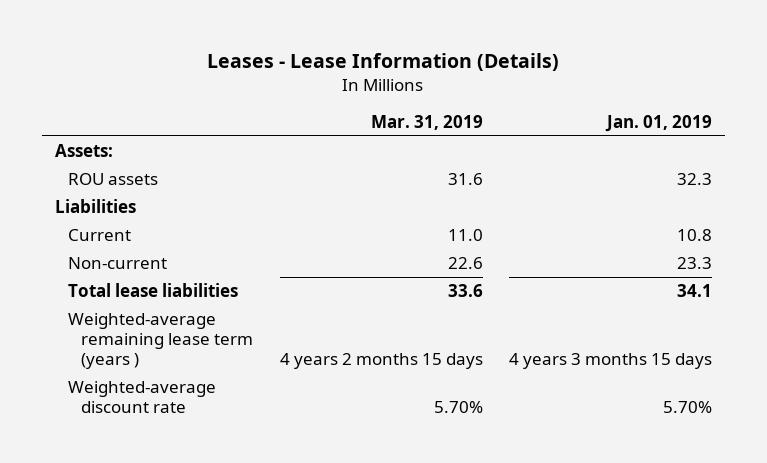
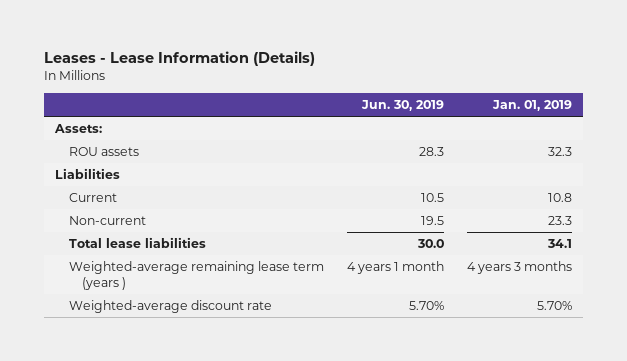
- | Mar. 31, 2019 | Jan. 01, 2019
+ | Jun. 30, 2019 | Jan. 01, 2019
- Weighted-average remaining lease term (years ) | 4 years 2 months 15 days | 4 years 3 months 15 days
+ Weighted-average remaining lease term (years ) | 4 years 1 month | 4 years 3 months

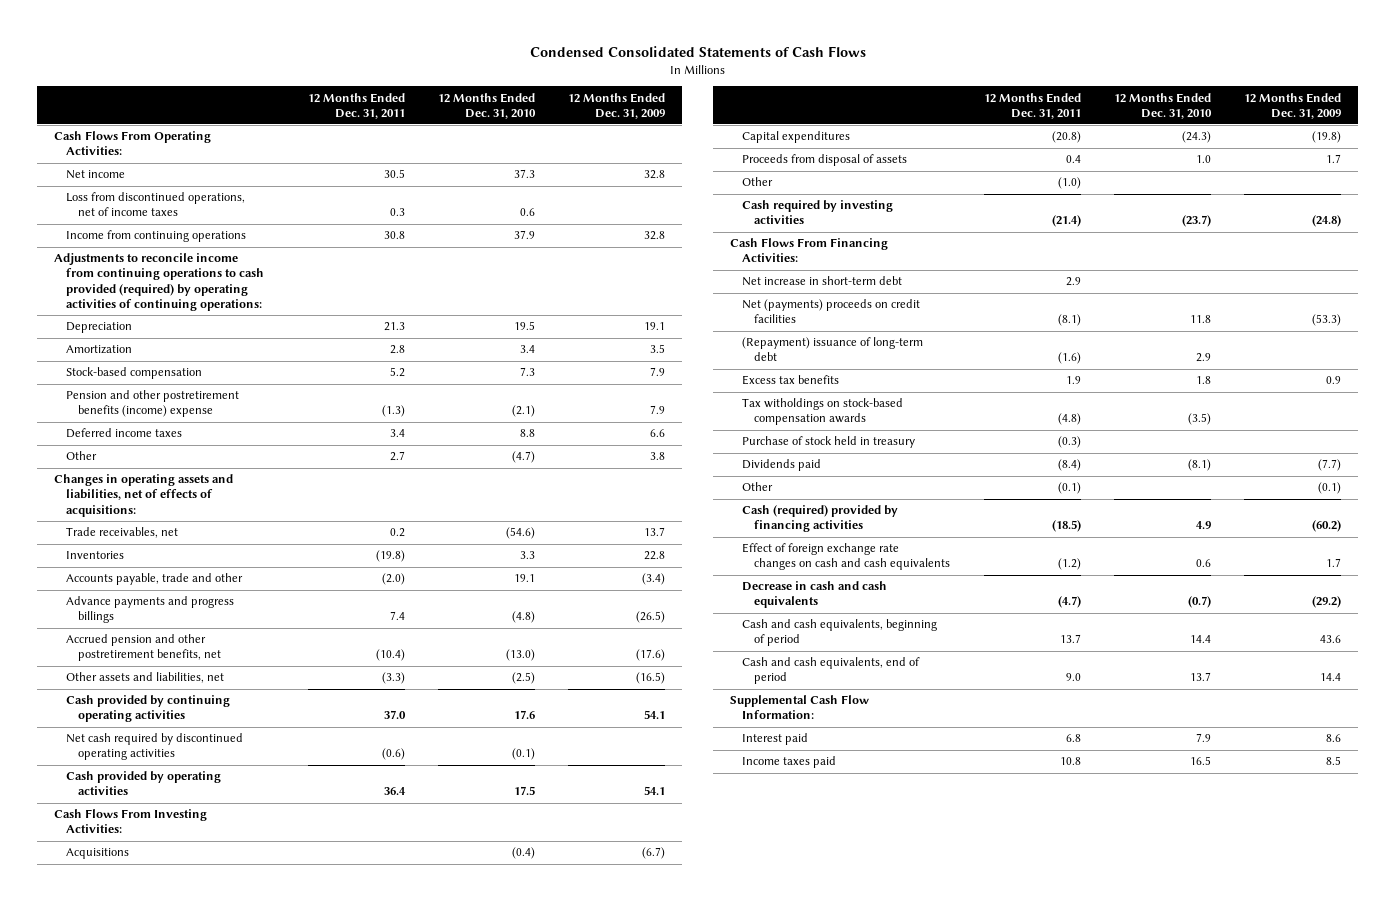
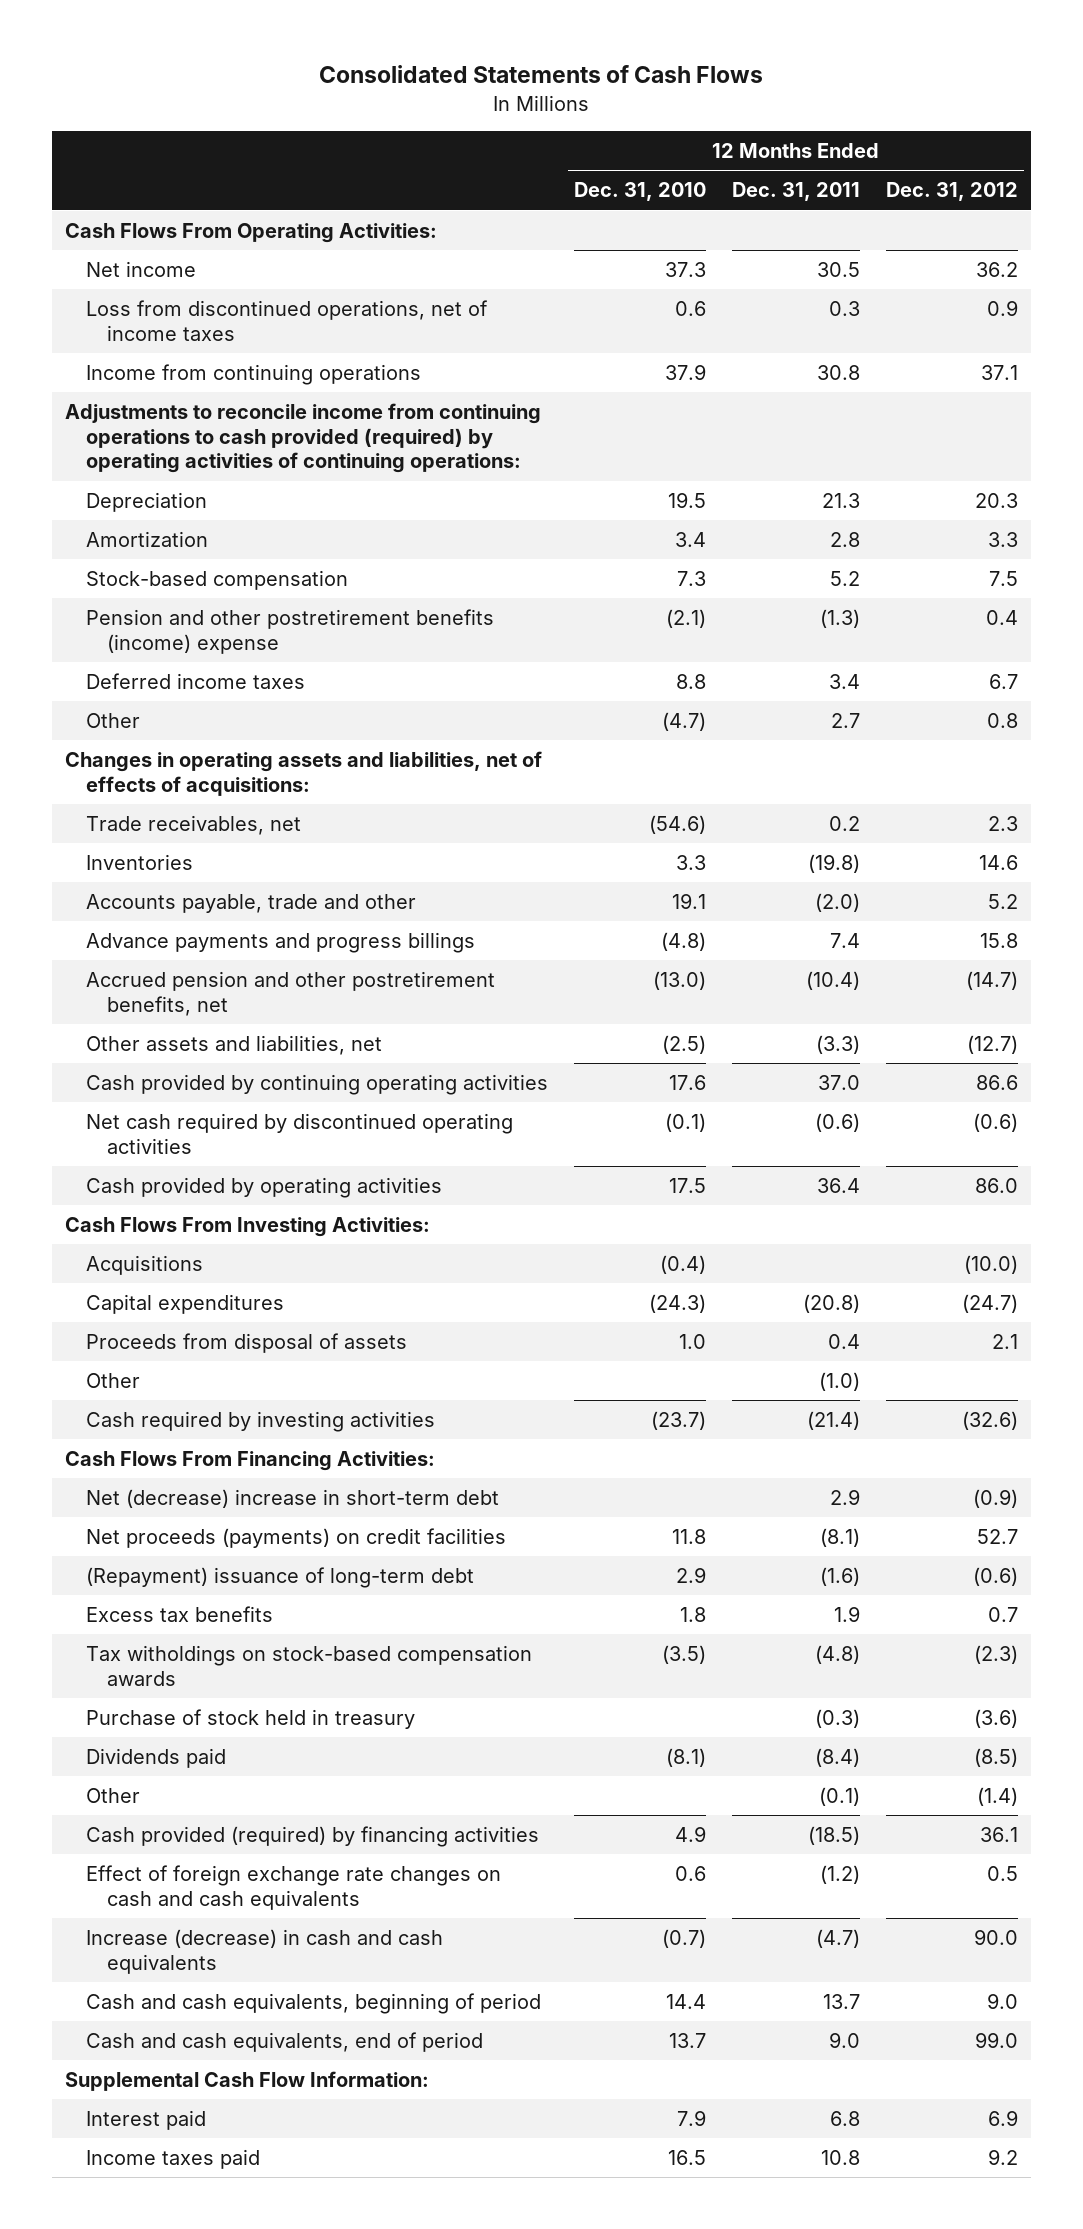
- Condensed Consolidated Statements of Cash Flows
+ Consolidated Statements of Cash Flows
- | 12 Months Ended Dec. 31, 2011 | 12 Months Ended Dec. 31, 2010 | 12 Months Ended Dec. 31, 2009
+ | 12 Months Ended Dec. 31, 2010 | 12 Months Ended Dec. 31, 2011 | 12 Months Ended Dec. 31, 2012
- Net increase in short-term debt | 2.9 | |
- Net (payments) proceeds on credit facilities | (8.1) | 11.8 | (53.3)
+ Net (decrease) increase in short-term debt | | 2.9 | (0.9)
+ Net proceeds (payments) on credit facilities | 11.8 | (8.1) | 52.7
- Cash (required) provided by financing activities | (18.5) | 4.9 | (60.2)
+ Cash provided (required) by financing activities | 4.9 | (18.5) | 36.1
- Decrease in cash and cash equivalents | (4.7) | (0.7) | (29.2)
+ Increase (decrease) in cash and cash equivalents | (0.7) | (4.7) | 90.0

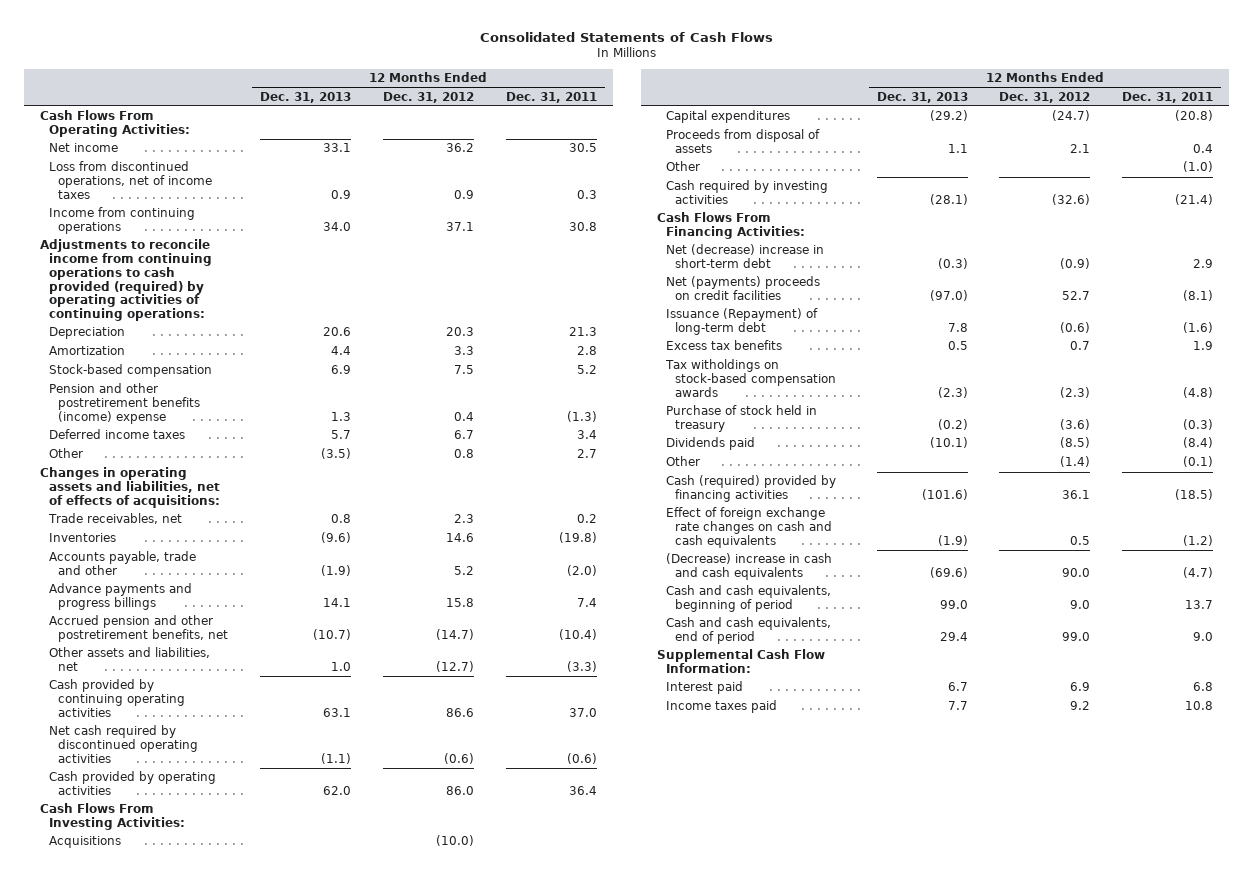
- | 12 Months Ended Dec. 31, 2010 | 12 Months Ended Dec. 31, 2011 | 12 Months Ended Dec. 31, 2012
+ | 12 Months Ended Dec. 31, 2013 | 12 Months Ended Dec. 31, 2012 | 12 Months Ended Dec. 31, 2011
- Net proceeds (payments) on credit facilities | 11.8 | (8.1) | 52.7
- (Repayment) issuance of long-term debt | 2.9 | (1.6) | (0.6)
+ Net (payments) proceeds on credit facilities | (97.0) | 52.7 | (8.1)
+ Issuance (Repayment) of long-term debt | 7.8 | (0.6) | (1.6)
- Cash provided (required) by financing activities | 4.9 | (18.5) | 36.1
+ Cash (required) provided by financing activities | (101.6) | 36.1 | (18.5)
- Increase (decrease) in cash and cash equivalents | (0.7) | (4.7) | 90.0
+ (Decrease) increase in cash and cash equivalents | (69.6) | 90.0 | (4.7)

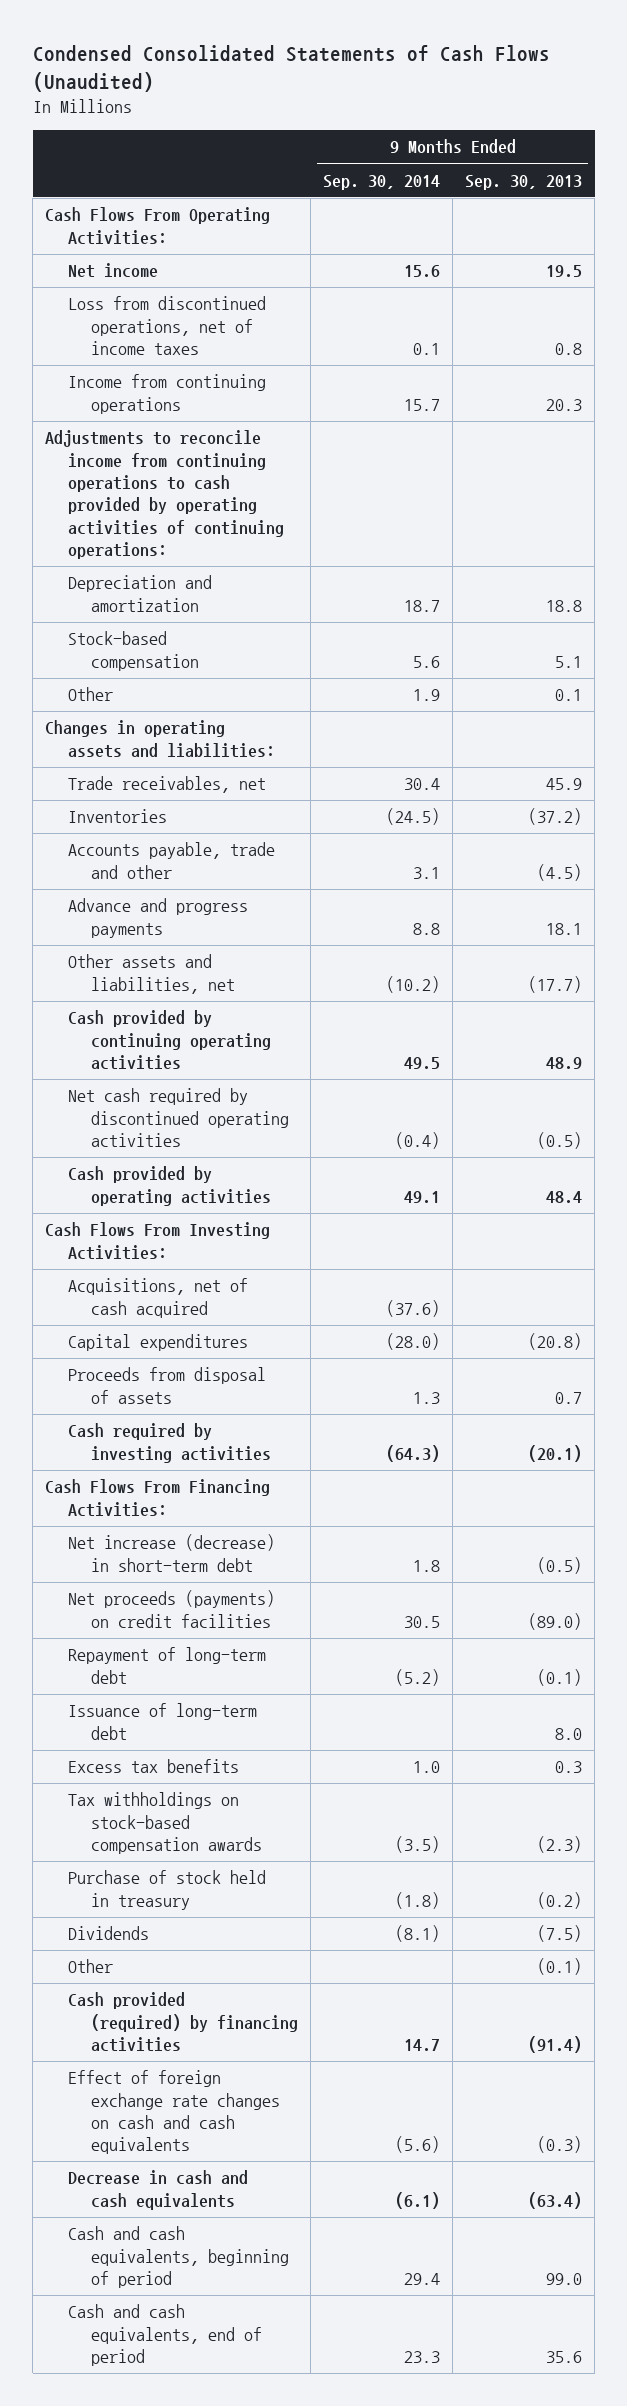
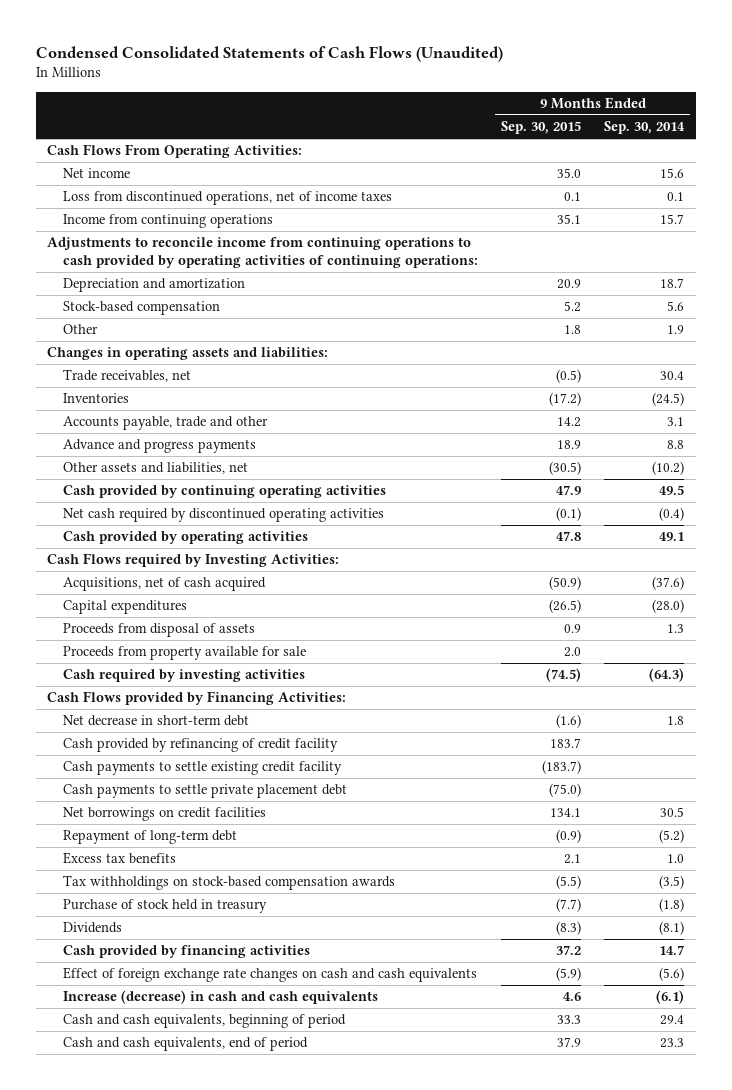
- | 9 Months Ended Sep. 30, 2014 | 9 Months Ended Sep. 30, 2013
+ | 9 Months Ended Sep. 30, 2015 | 9 Months Ended Sep. 30, 2014
- Cash Flows From Investing Activities:
+ Cash Flows required by Investing Activities:
+ Proceeds from property available for sale | 2.0 |
- Cash Flows From Financing Activities:
- Net increase (decrease) in short-term debt | 1.8 | (0.5)
- Net proceeds (payments) on credit facilities | 30.5 | (89.0)
+ Cash Flows provided by Financing Activities:
+ Net decrease in short-term debt | (1.6) | 1.8
+ Cash provided by refinancing of credit facility | 183.7 |
+ Cash payments to settle existing credit facility | (183.7) |
+ Cash payments to settle private placement debt | (75.0) |
+ Net borrowings on credit facilities | 134.1 | 30.5
- Issuance of long-term debt | | 8.0
- Other | | (0.1)
- Cash provided (required) by financing activities | 14.7 | (91.4)
+ Cash provided by financing activities | 37.2 | 14.7
- Decrease in cash and cash equivalents | (6.1) | (63.4)
+ Increase (decrease) in cash and cash equivalents | 4.6 | (6.1)

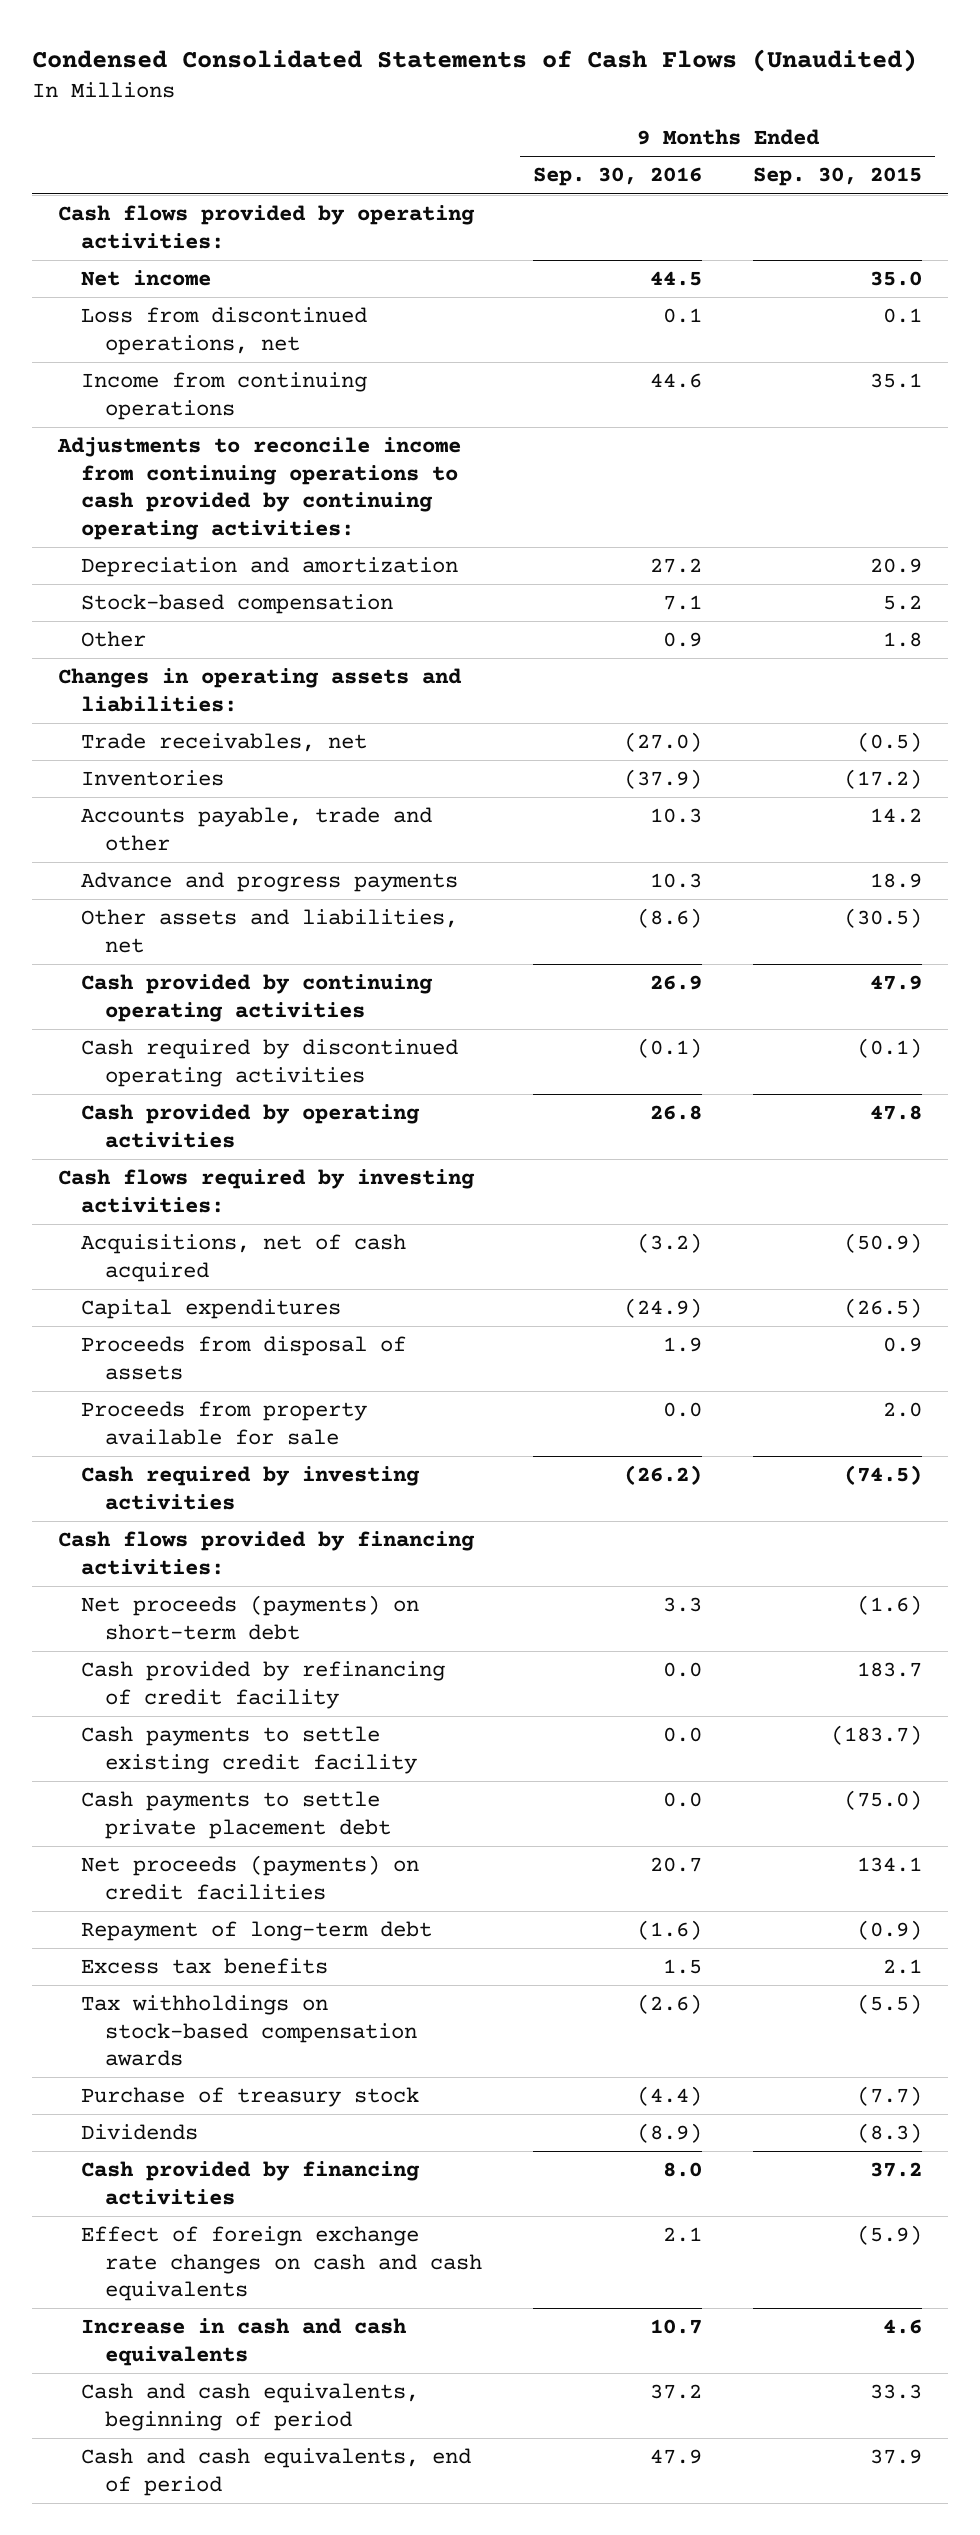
- | 9 Months Ended Sep. 30, 2015 | 9 Months Ended Sep. 30, 2014
+ | 9 Months Ended Sep. 30, 2016 | 9 Months Ended Sep. 30, 2015
- Cash Flows From Operating Activities:
+ Cash flows provided by operating activities:
- Loss from discontinued operations, net of income taxes | 0.1 | 0.1
+ Loss from discontinued operations, net | 0.1 | 0.1
- Adjustments to reconcile income from continuing operations to cash provided by operating activities of continuing operations:
+ Adjustments to reconcile income from continuing operations to cash provided by continuing operating activities:
- Net cash required by discontinued operating activities | (0.1) | (0.4)
+ Cash required by discontinued operating activities | (0.1) | (0.1)
- Cash Flows required by Investing Activities:
+ Cash flows required by investing activities:
- Cash Flows provided by Financing Activities:
- Net decrease in short-term debt | (1.6) | 1.8
+ Cash flows provided by financing activities:
+ Net proceeds (payments) on short-term debt | 3.3 | (1.6)
- Net borrowings on credit facilities | 134.1 | 30.5
+ Net proceeds (payments) on credit facilities | 20.7 | 134.1
- Purchase of stock held in treasury | (7.7) | (1.8)
+ Purchase of treasury stock | (4.4) | (7.7)
- Increase (decrease) in cash and cash equivalents | 4.6 | (6.1)
+ Increase in cash and cash equivalents | 10.7 | 4.6

